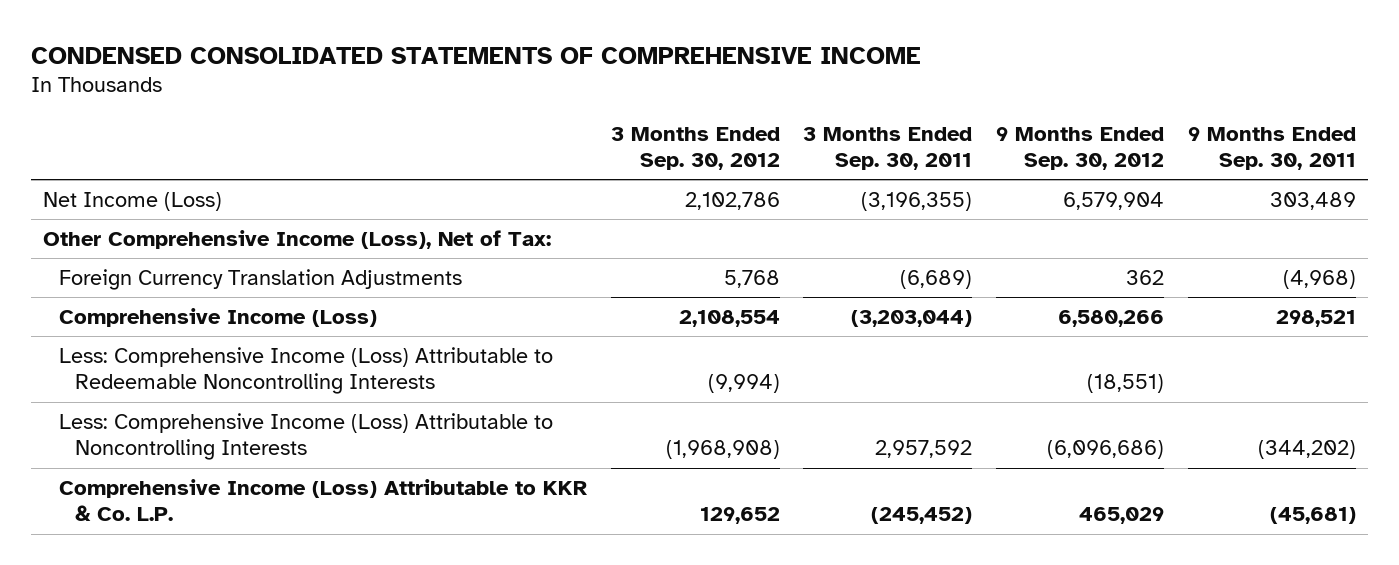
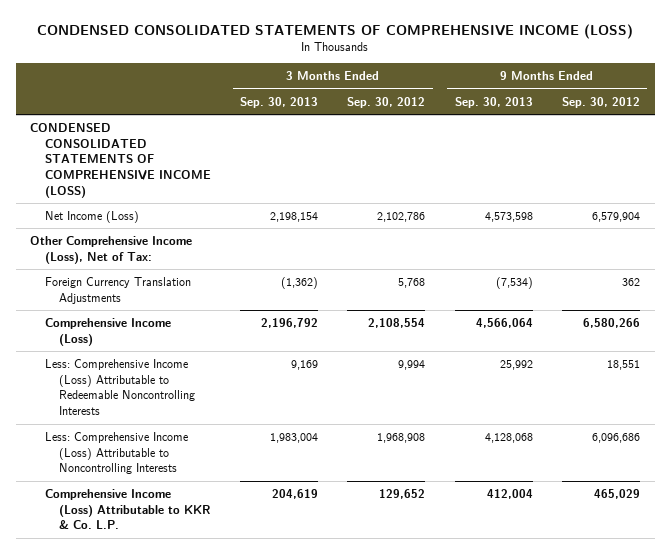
- CONDENSED CONSOLIDATED STATEMENTS OF COMPREHENSIVE INCOME
+ CONDENSED CONSOLIDATED STATEMENTS OF COMPREHENSIVE INCOME (LOSS)
- | 3 Months Ended Sep. 30, 2012 | 3 Months Ended Sep. 30, 2011 | 9 Months Ended Sep. 30, 2012 | 9 Months Ended Sep. 30, 2011
+ | 3 Months Ended Sep. 30, 2013 | 3 Months Ended Sep. 30, 2012 | 9 Months Ended Sep. 30, 2013 | 9 Months Ended Sep. 30, 2012
+ CONDENSED CONSOLIDATED STATEMENTS OF COMPREHENSIVE INCOME (LOSS)
- Less: Comprehensive Income (Loss) Attributable to Redeemable Noncontrolling Interests | (9,994) | | (18,551) |
- Less: Comprehensive Income (Loss) Attributable to Noncontrolling Interests | (1,968,908) | 2,957,592 | (6,096,686) | (344,202)
+ Less: Comprehensive Income (Loss) Attributable to Redeemable Noncontrolling Interests | 9,169 | 9,994 | 25,992 | 18,551
+ Less: Comprehensive Income (Loss) Attributable to Noncontrolling Interests | 1,983,004 | 1,968,908 | 4,128,068 | 6,096,686

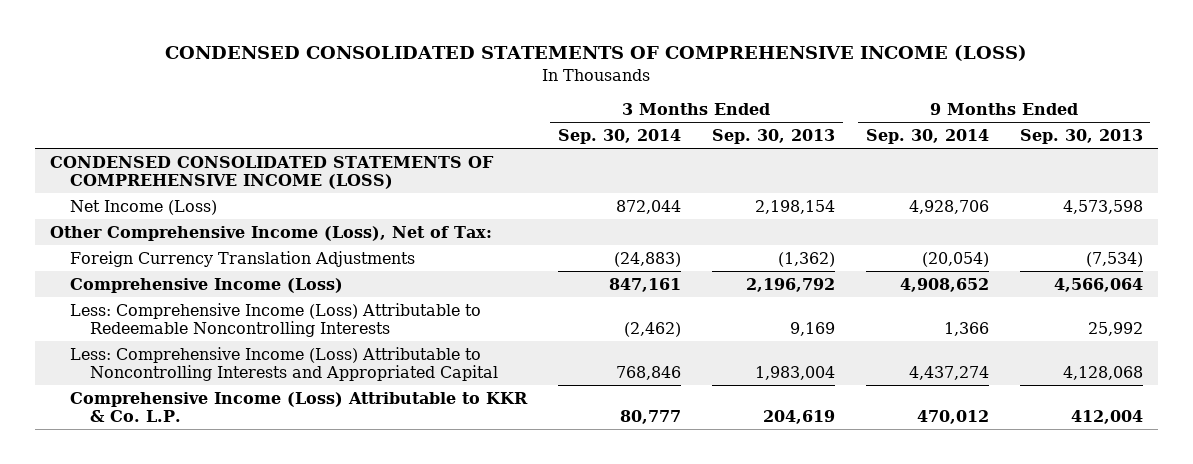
- | 3 Months Ended Sep. 30, 2013 | 3 Months Ended Sep. 30, 2012 | 9 Months Ended Sep. 30, 2013 | 9 Months Ended Sep. 30, 2012
+ | 3 Months Ended Sep. 30, 2014 | 3 Months Ended Sep. 30, 2013 | 9 Months Ended Sep. 30, 2014 | 9 Months Ended Sep. 30, 2013
- Less: Comprehensive Income (Loss) Attributable to Noncontrolling Interests | 1,983,004 | 1,968,908 | 4,128,068 | 6,096,686
+ Less: Comprehensive Income (Loss) Attributable to Noncontrolling Interests and Appropriated Capital | 768,846 | 1,983,004 | 4,437,274 | 4,128,068

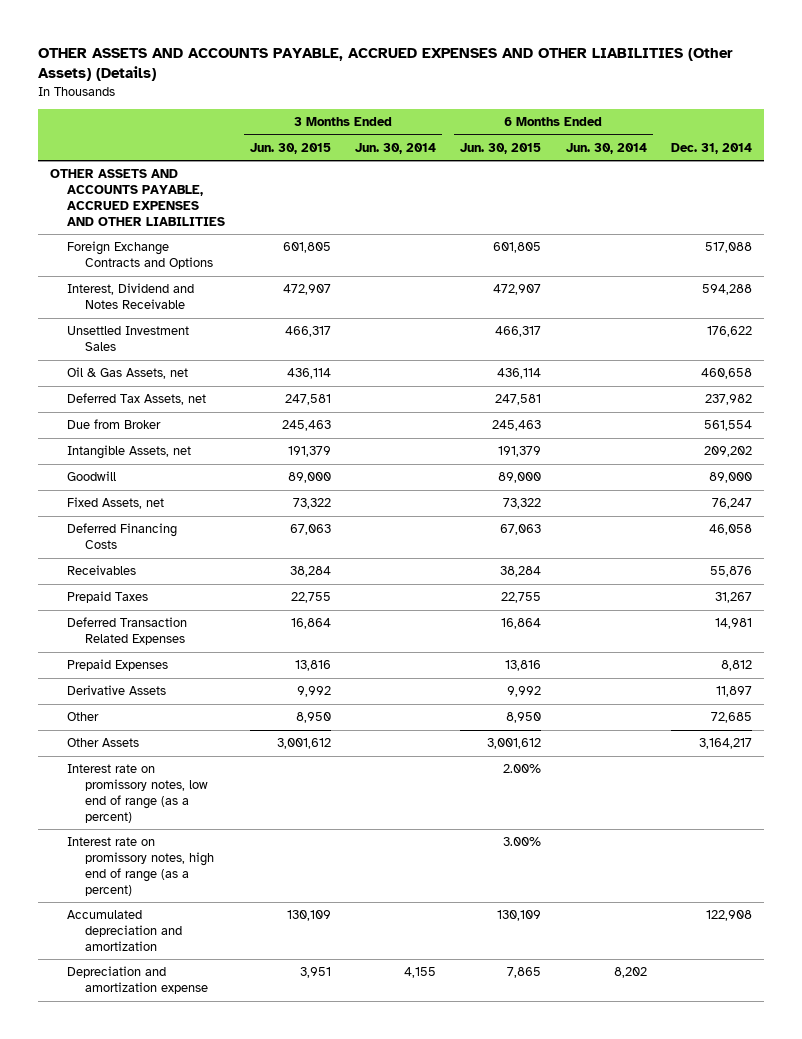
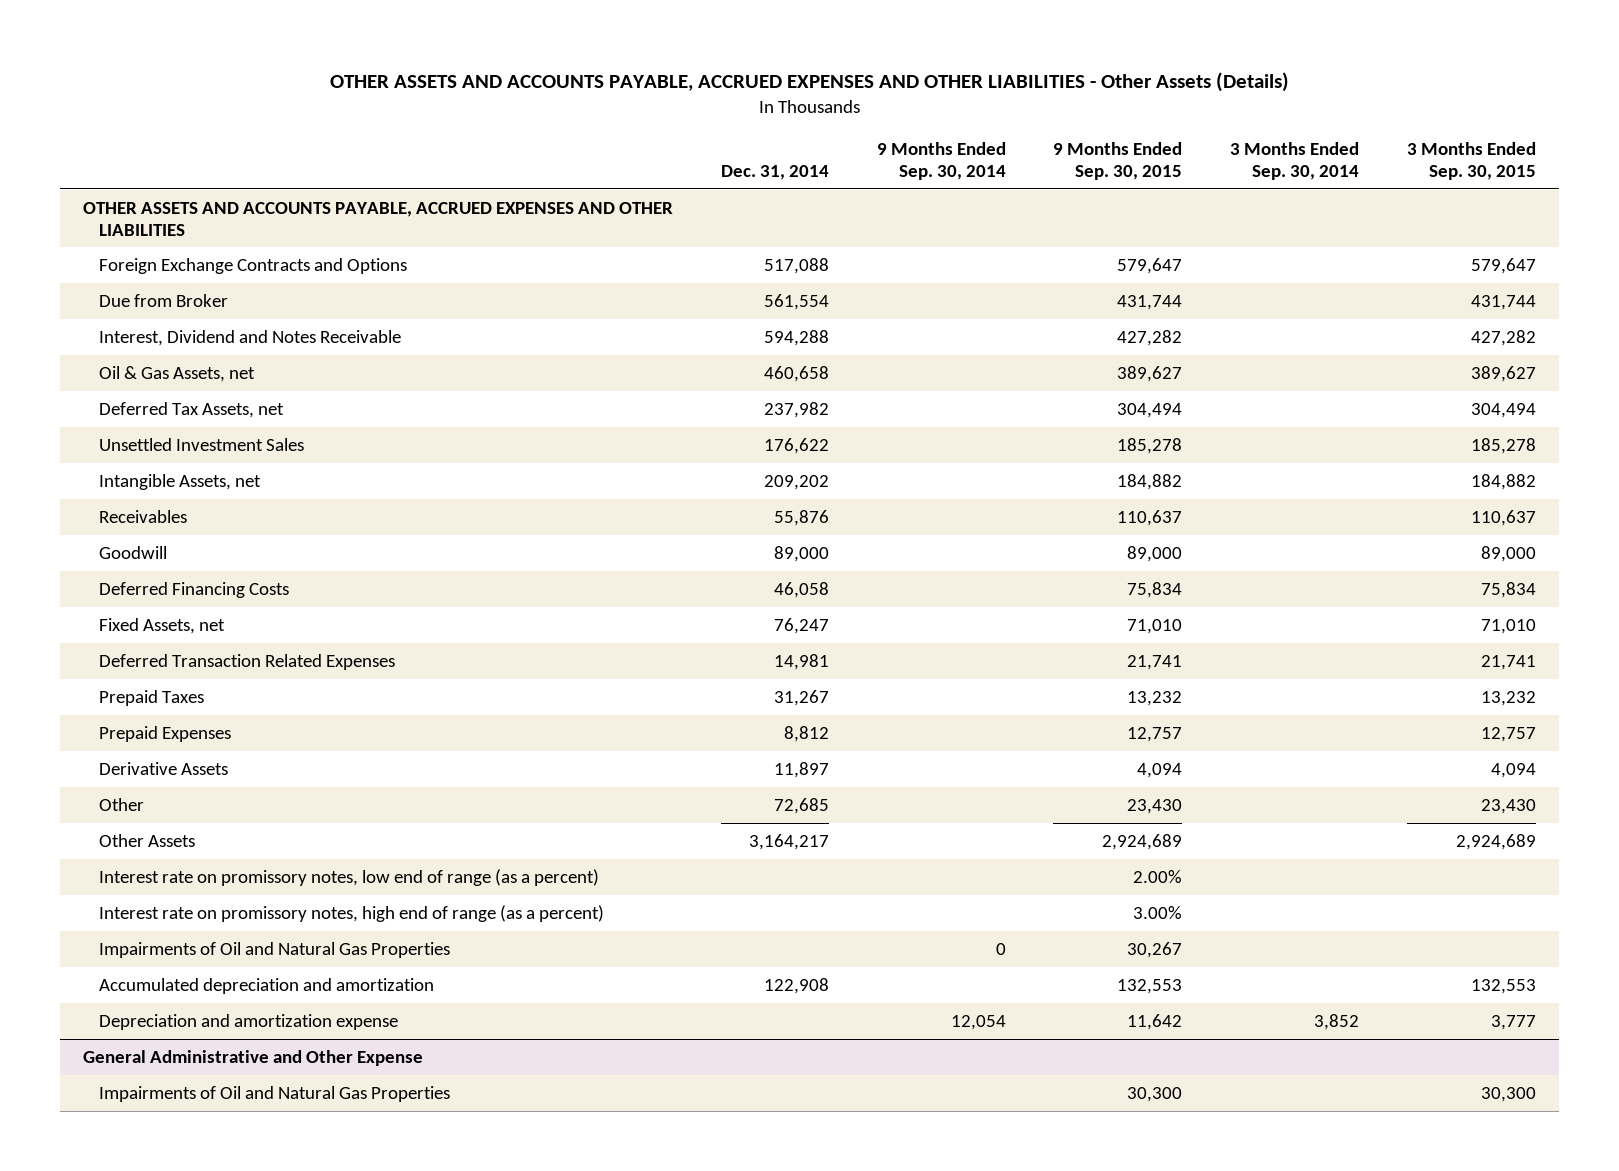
- OTHER ASSETS AND ACCOUNTS PAYABLE, ACCRUED EXPENSES AND OTHER LIABILITIES (Other Assets) (Details)
+ OTHER ASSETS AND ACCOUNTS PAYABLE, ACCRUED EXPENSES AND OTHER LIABILITIES - Other Assets (Details)
- | 3 Months Ended Jun. 30, 2015 | 3 Months Ended Jun. 30, 2014 | 6 Months Ended Jun. 30, 2015 | 6 Months Ended Jun. 30, 2014 | Dec. 31, 2014
+ | Dec. 31, 2014 | 9 Months Ended Sep. 30, 2014 | 9 Months Ended Sep. 30, 2015 | 3 Months Ended Sep. 30, 2014 | 3 Months Ended Sep. 30, 2015
moved up: Due from Broker | 561,554 | | 431,744 | | 431,744
moved down: Unsettled Investment Sales | 176,622 | | 185,278 | | 185,278
moved up: Receivables | 55,876 | | 110,637 | | 110,637
moved down: Fixed Assets, net | 76,247 | | 71,010 | | 71,010
moved down: Prepaid Taxes | 31,267 | | 13,232 | | 13,232
+ Impairments of Oil and Natural Gas Properties | | 0 | 30,267 | |
+ General Administrative and Other Expense
+ Impairments of Oil and Natural Gas Properties | | | 30,300 | | 30,300

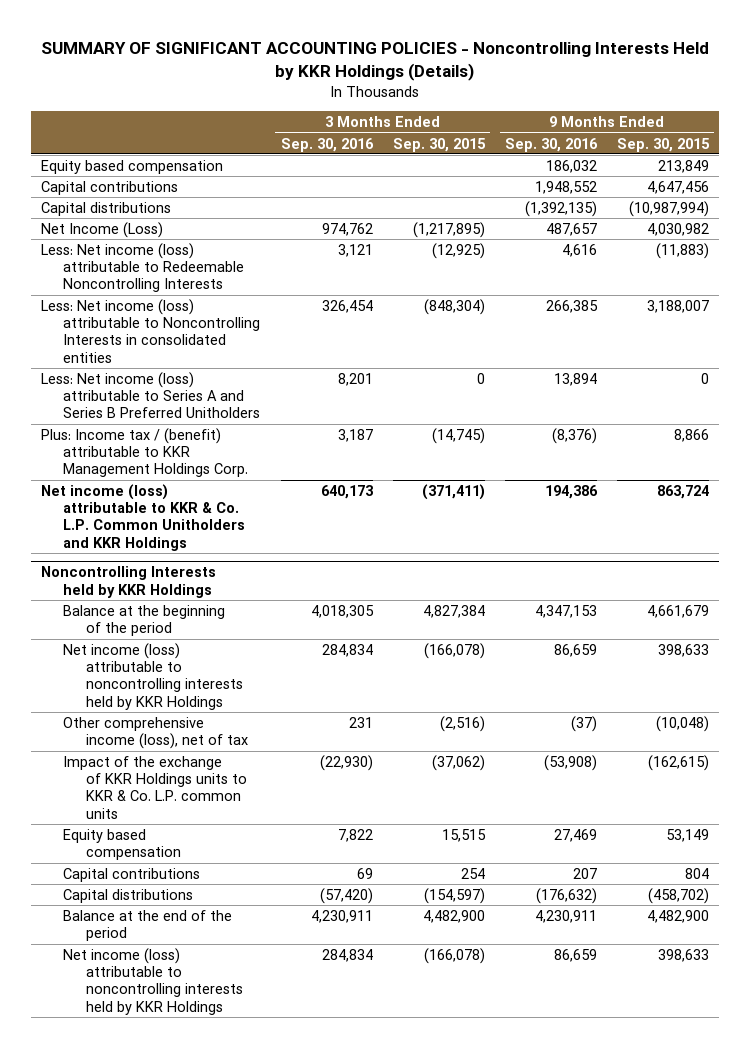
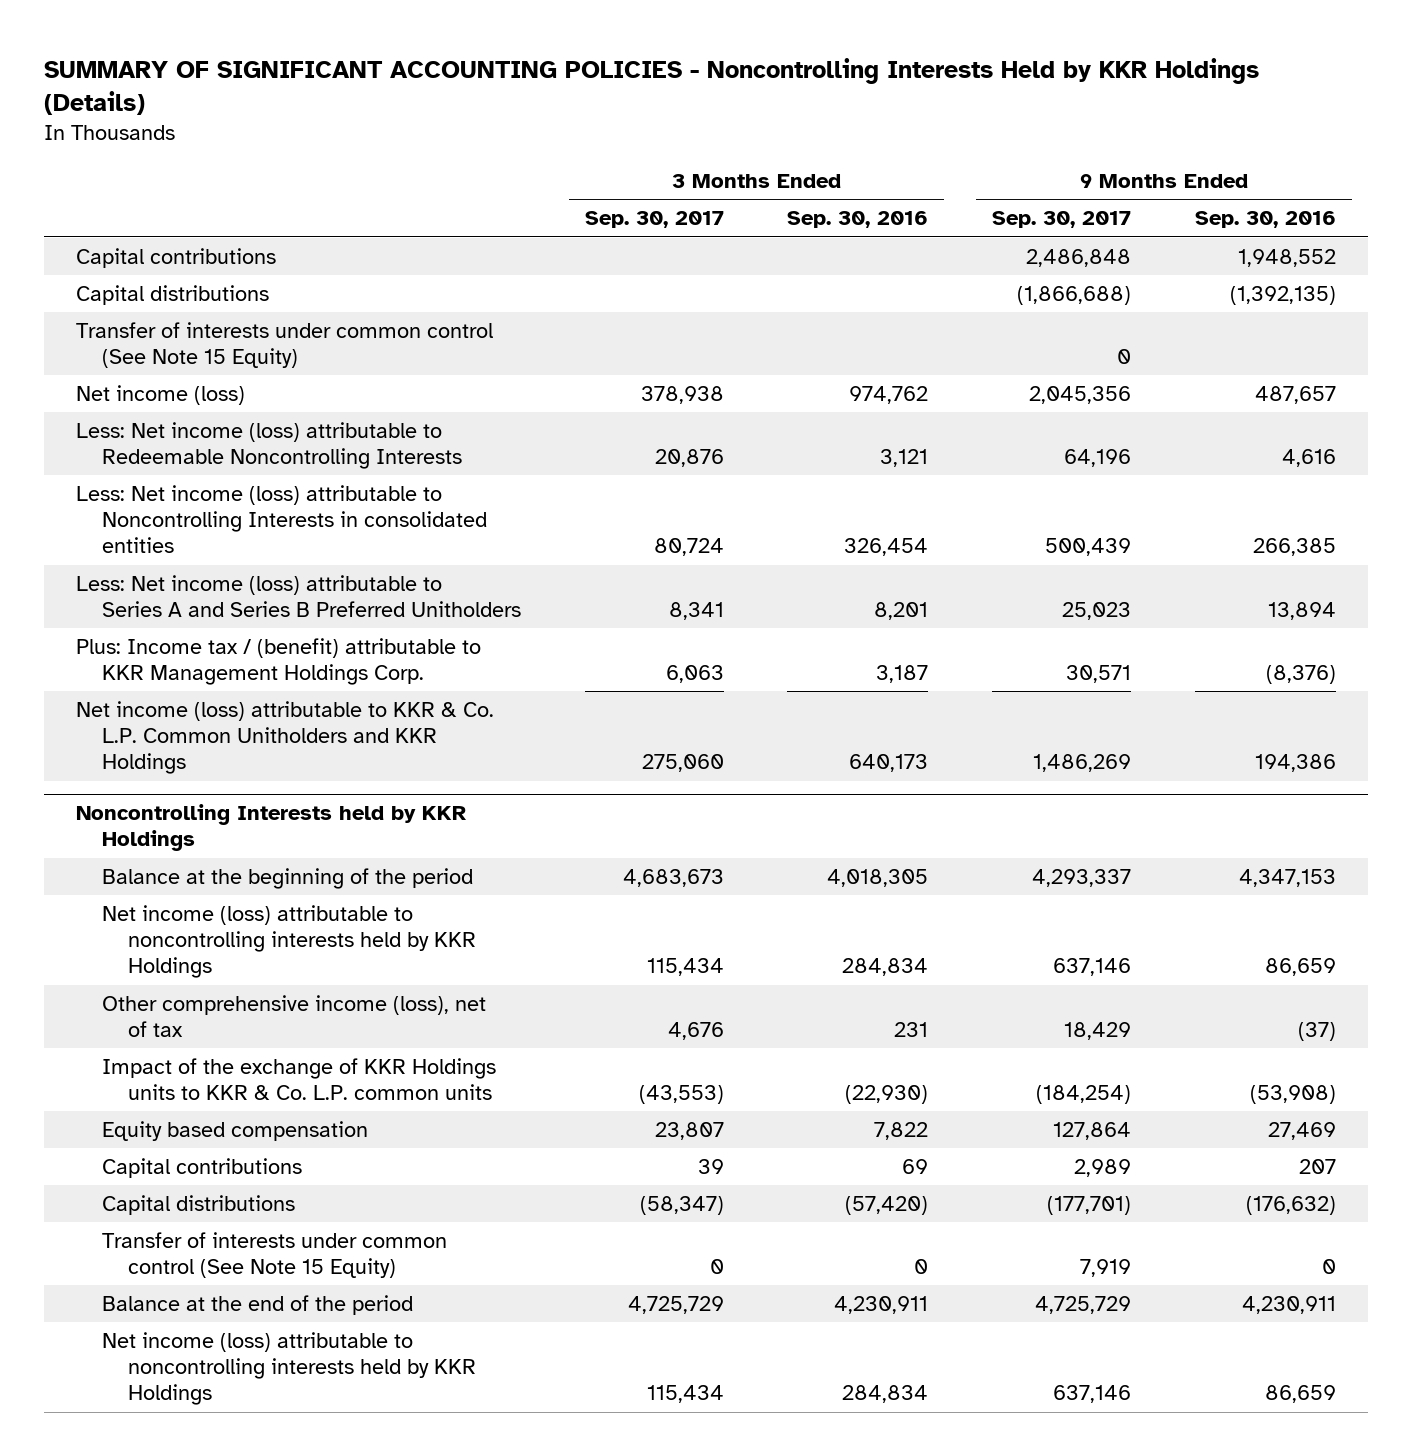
- | 3 Months Ended Sep. 30, 2016 | 3 Months Ended Sep. 30, 2015 | 9 Months Ended Sep. 30, 2016 | 9 Months Ended Sep. 30, 2015
+ | 3 Months Ended Sep. 30, 2017 | 3 Months Ended Sep. 30, 2016 | 9 Months Ended Sep. 30, 2017 | 9 Months Ended Sep. 30, 2016
- Equity based compensation | | | 186,032 | 213,849
- Net Income (Loss) | 974,762 | (1,217,895) | 487,657 | 4,030,982
+ Transfer of interests under common control (See Note 15 Equity) | | | 0 |
+ Net income (loss) | 378,938 | 974,762 | 2,045,356 | 487,657
@ Noncontrolling Interests held by KKR Holdings
+ Transfer of interests under common control (See Note 15 Equity) | 0 | 0 | 7,919 | 0

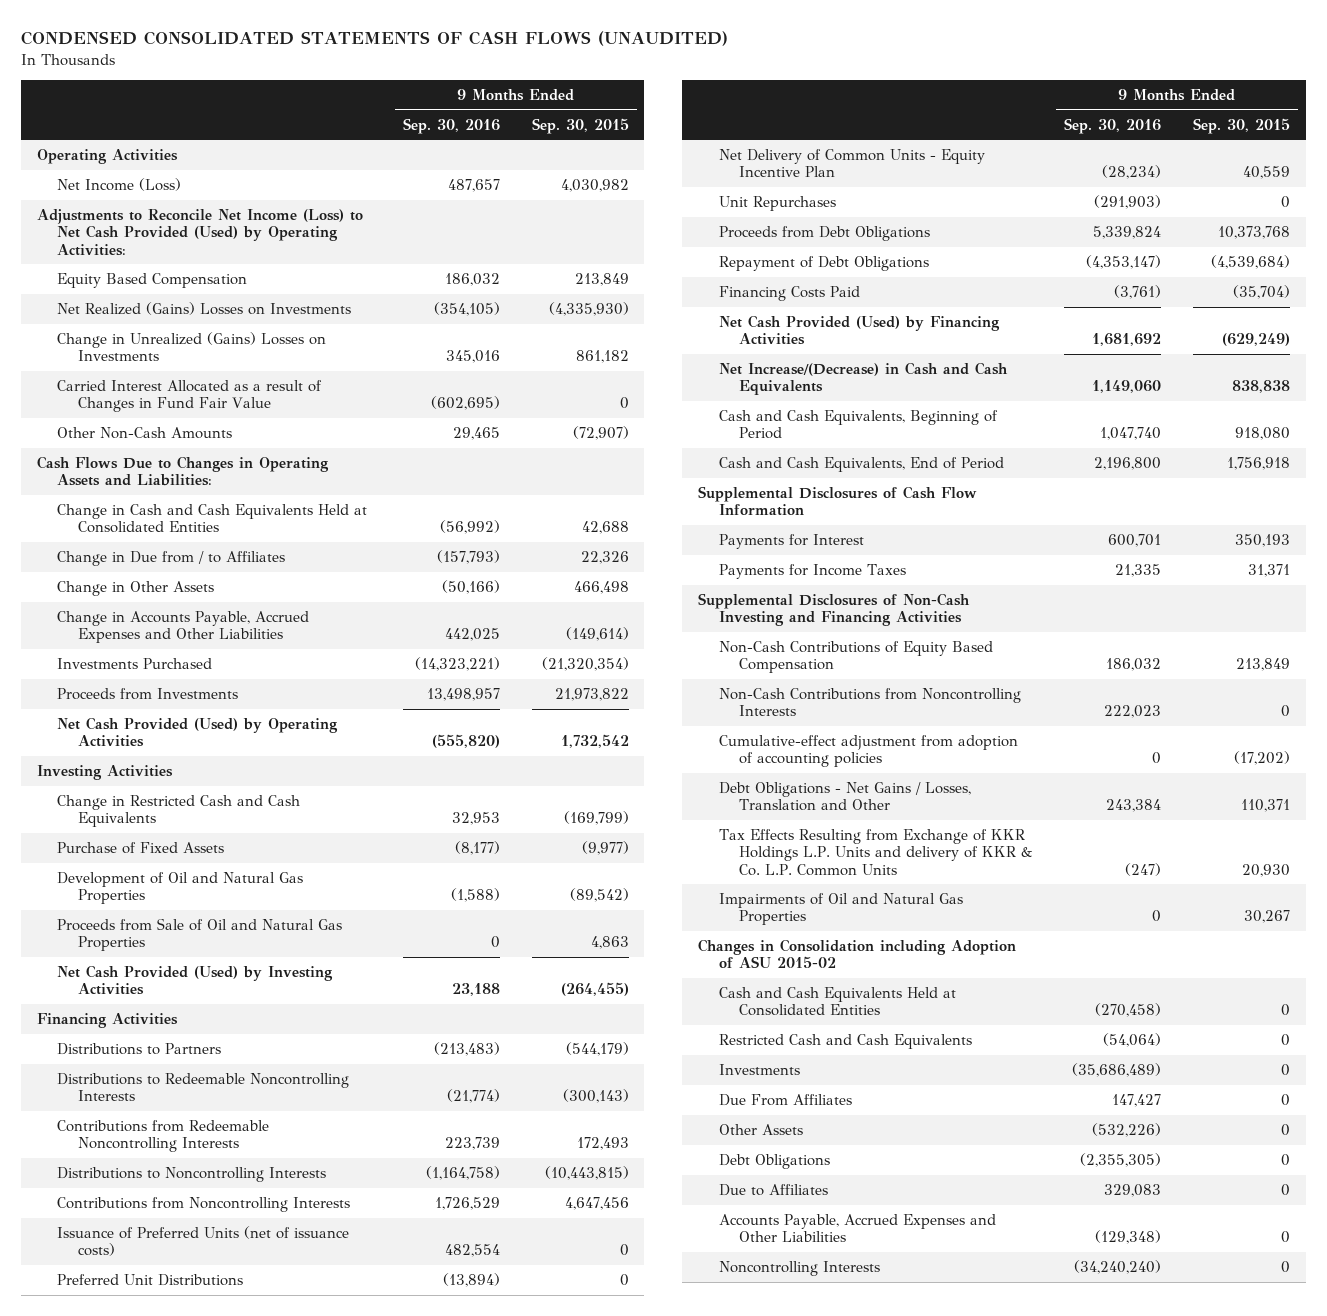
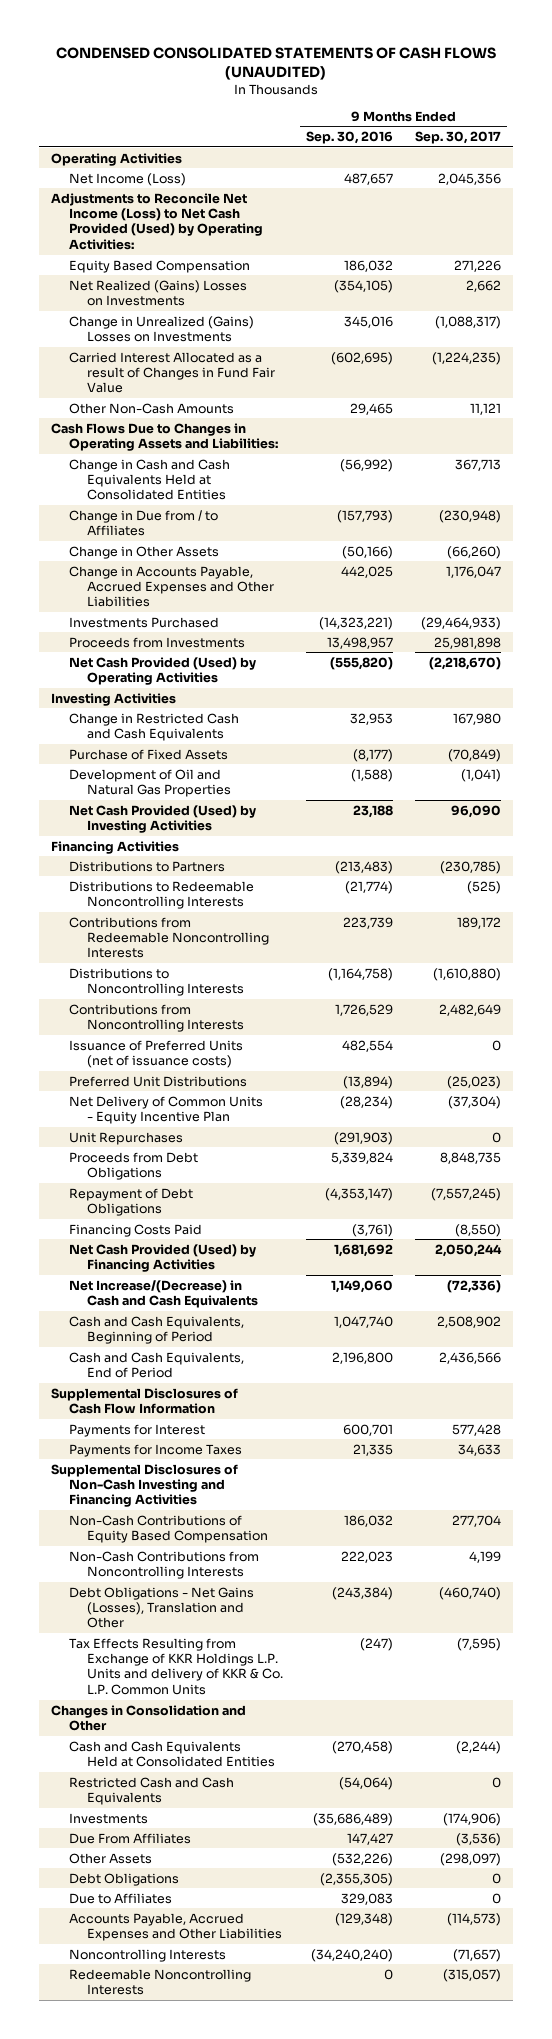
- | 9 Months Ended Sep. 30, 2016 | 9 Months Ended Sep. 30, 2015
+ | 9 Months Ended Sep. 30, 2016 | 9 Months Ended Sep. 30, 2017
- Proceeds from Sale of Oil and Natural Gas Properties | 0 | 4,863
- Cumulative-effect adjustment from adoption of accounting policies | 0 | (17,202)
- Debt Obligations - Net Gains / Losses, Translation and Other | 243,384 | 110,371
+ Debt Obligations - Net Gains (Losses), Translation and Other | (243,384) | (460,740)
- Impairments of Oil and Natural Gas Properties | 0 | 30,267
- Changes in Consolidation including Adoption of ASU 2015-02
+ Changes in Consolidation and Other
+ Redeemable Noncontrolling Interests | 0 | (315,057)

